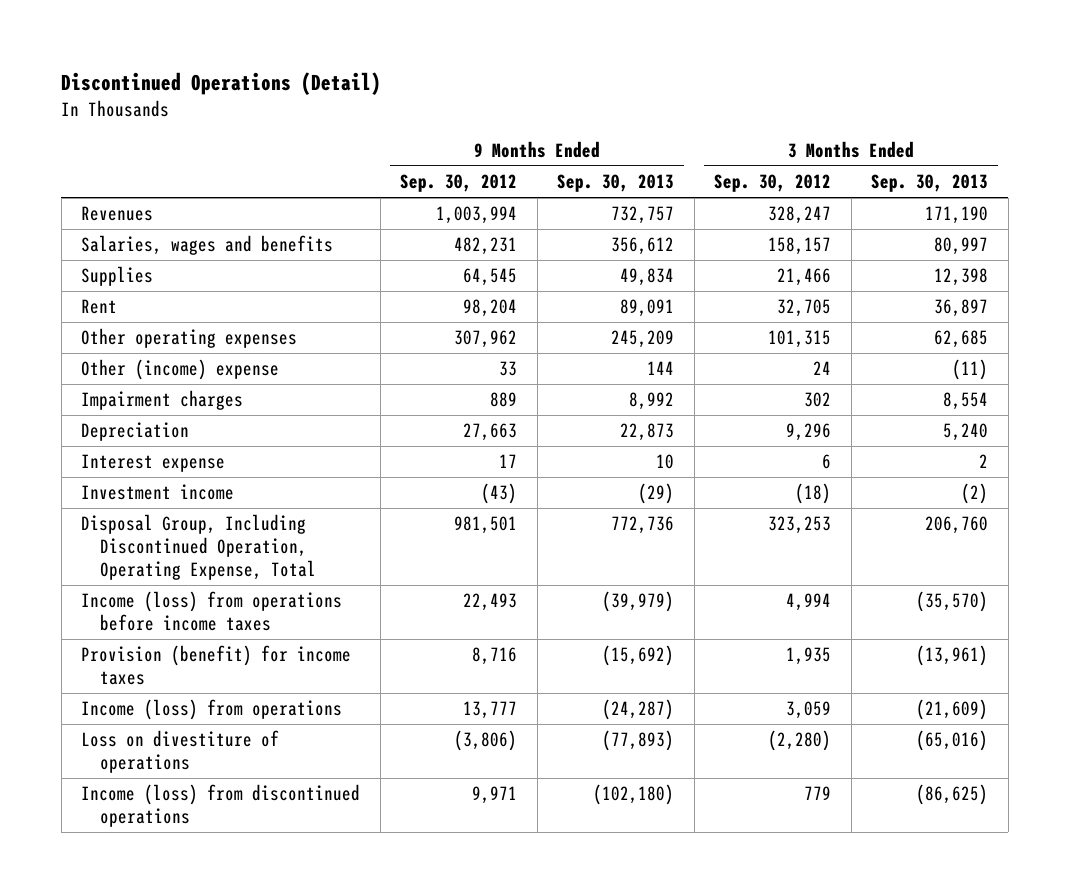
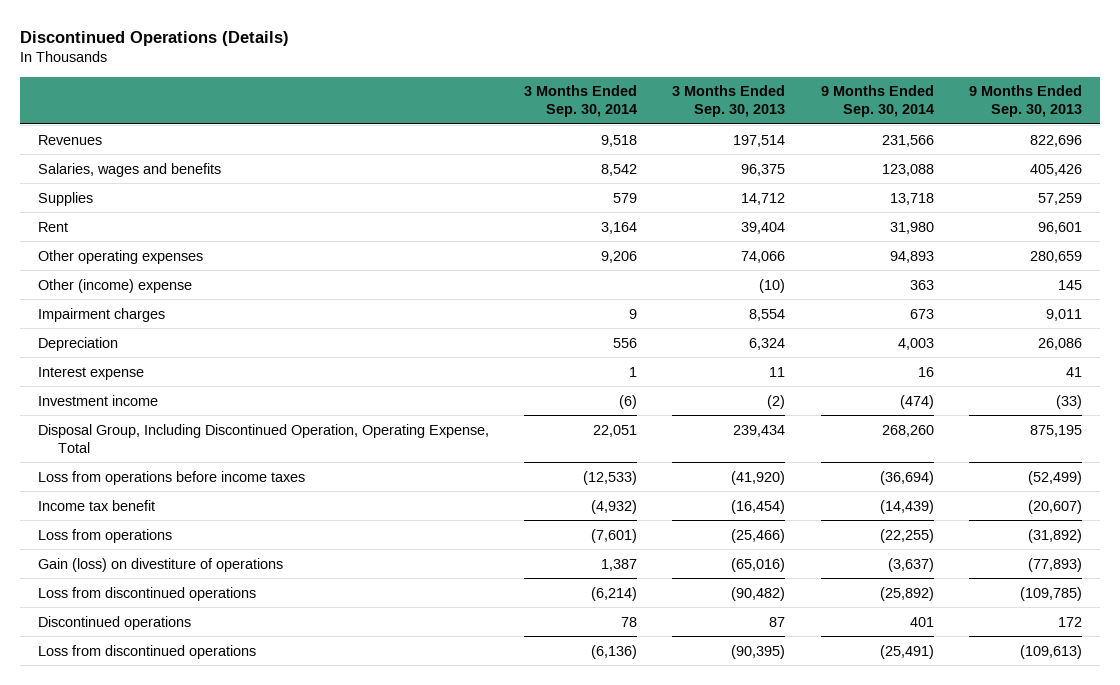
- Discontinued Operations (Detail)
+ Discontinued Operations (Details)
- | 9 Months Ended Sep. 30, 2012 | 9 Months Ended Sep. 30, 2013 | 3 Months Ended Sep. 30, 2012 | 3 Months Ended Sep. 30, 2013
+ | 3 Months Ended Sep. 30, 2014 | 3 Months Ended Sep. 30, 2013 | 9 Months Ended Sep. 30, 2014 | 9 Months Ended Sep. 30, 2013
- Revenues | 1,003,994 | 732,757 | 328,247 | 171,190
- Salaries, wages and benefits | 482,231 | 356,612 | 158,157 | 80,997
- Supplies | 64,545 | 49,834 | 21,466 | 12,398
- Rent | 98,204 | 89,091 | 32,705 | 36,897
- Other operating expenses | 307,962 | 245,209 | 101,315 | 62,685
- Other (income) expense | 33 | 144 | 24 | (11)
- Impairment charges | 889 | 8,992 | 302 | 8,554
- Depreciation | 27,663 | 22,873 | 9,296 | 5,240
- Interest expense | 17 | 10 | 6 | 2
- Investment income | (43) | (29) | (18) | (2)
- Disposal Group, Including Discontinued Operation, Operating Expense, Total | 981,501 | 772,736 | 323,253 | 206,760
- Income (loss) from operations before income taxes | 22,493 | (39,979) | 4,994 | (35,570)
- Provision (benefit) for income taxes | 8,716 | (15,692) | 1,935 | (13,961)
- Income (loss) from operations | 13,777 | (24,287) | 3,059 | (21,609)
- Loss on divestiture of operations | (3,806) | (77,893) | (2,280) | (65,016)
- Income (loss) from discontinued operations | 9,971 | (102,180) | 779 | (86,625)
+ Revenues | 9,518 | 197,514 | 231,566 | 822,696
+ Salaries, wages and benefits | 8,542 | 96,375 | 123,088 | 405,426
+ Supplies | 579 | 14,712 | 13,718 | 57,259
+ Rent | 3,164 | 39,404 | 31,980 | 96,601
+ Other operating expenses | 9,206 | 74,066 | 94,893 | 280,659
+ Other (income) expense | | (10) | 363 | 145
+ Impairment charges | 9 | 8,554 | 673 | 9,011
+ Depreciation | 556 | 6,324 | 4,003 | 26,086
+ Interest expense | 1 | 11 | 16 | 41
+ Investment income | (6) | (2) | (474) | (33)
+ Disposal Group, Including Discontinued Operation, Operating Expense, Total | 22,051 | 239,434 | 268,260 | 875,195
+ Loss from operations before income taxes | (12,533) | (41,920) | (36,694) | (52,499)
+ Income tax benefit | (4,932) | (16,454) | (14,439) | (20,607)
+ Loss from operations | (7,601) | (25,466) | (22,255) | (31,892)
+ Gain (loss) on divestiture of operations | 1,387 | (65,016) | (3,637) | (77,893)
+ Loss from discontinued operations | (6,214) | (90,482) | (25,892) | (109,785)
+ Discontinued operations | 78 | 87 | 401 | 172
+ Loss from discontinued operations | (6,136) | (90,395) | (25,491) | (109,613)

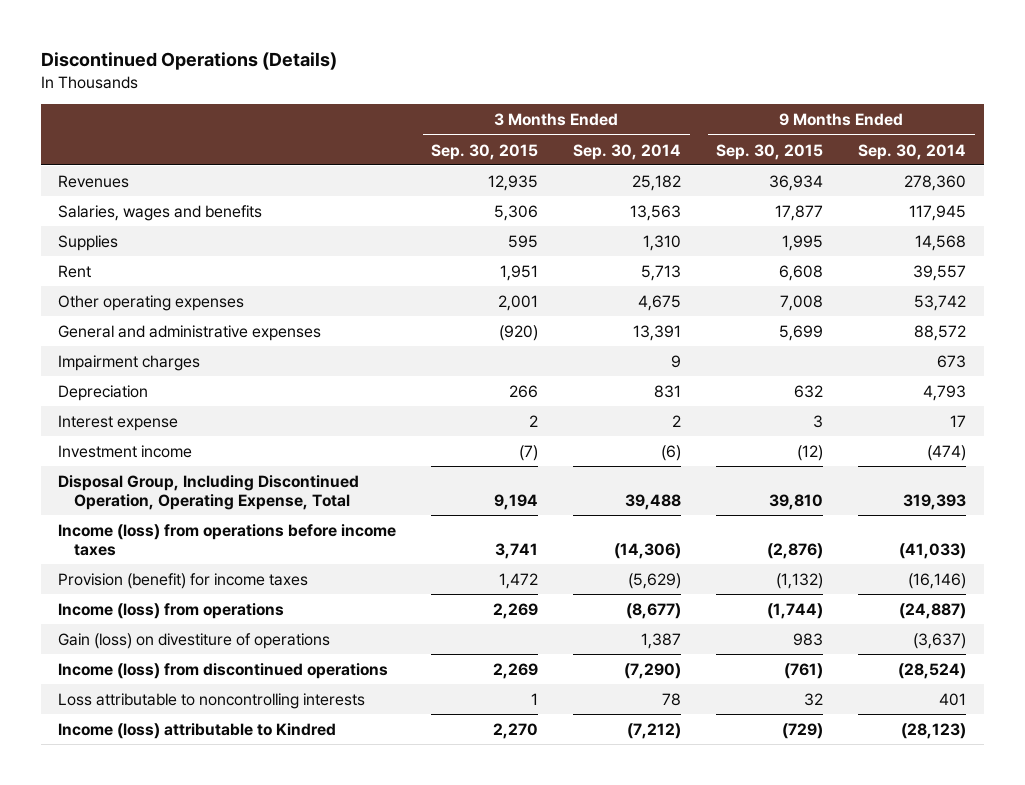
- | 3 Months Ended Sep. 30, 2014 | 3 Months Ended Sep. 30, 2013 | 9 Months Ended Sep. 30, 2014 | 9 Months Ended Sep. 30, 2013
+ | 3 Months Ended Sep. 30, 2015 | 3 Months Ended Sep. 30, 2014 | 9 Months Ended Sep. 30, 2015 | 9 Months Ended Sep. 30, 2014
- Revenues | 9,518 | 197,514 | 231,566 | 822,696
- Salaries, wages and benefits | 8,542 | 96,375 | 123,088 | 405,426
- Supplies | 579 | 14,712 | 13,718 | 57,259
- Rent | 3,164 | 39,404 | 31,980 | 96,601
- Other operating expenses | 9,206 | 74,066 | 94,893 | 280,659
- Other (income) expense | | (10) | 363 | 145
+ Revenues | 12,935 | 25,182 | 36,934 | 278,360
+ Salaries, wages and benefits | 5,306 | 13,563 | 17,877 | 117,945
+ Supplies | 595 | 1,310 | 1,995 | 14,568
+ Rent | 1,951 | 5,713 | 6,608 | 39,557
+ Other operating expenses | 2,001 | 4,675 | 7,008 | 53,742
+ General and administrative expenses | (920) | 13,391 | 5,699 | 88,572
- Depreciation | 556 | 6,324 | 4,003 | 26,086
- Interest expense | 1 | 11 | 16 | 41
+ Depreciation | 266 | 831 | 632 | 4,793
+ Interest expense | 2 | 2 | 3 | 17
- Disposal Group, Including Discontinued Operation, Operating Expense, Total | 22,051 | 239,434 | 268,260 | 875,195
- Loss from operations before income taxes | (12,533) | (41,920) | (36,694) | (52,499)
- Income tax benefit | (4,932) | (16,454) | (14,439) | (20,607)
- Loss from operations | (7,601) | (25,466) | (22,255) | (31,892)
+ Disposal Group, Including Discontinued Operation, Operating Expense, Total | 9,194 | 39,488 | 39,810 | 319,393
+ Income (loss) from operations before income taxes | 3,741 | (14,306) | (2,876) | (41,033)
+ Provision (benefit) for income taxes | 1,472 | (5,629) | (1,132) | (16,146)
+ Income (loss) from operations | 2,269 | (8,677) | (1,744) | (24,887)
- Loss from discontinued operations | (6,214) | (90,482) | (25,892) | (109,785)
- Discontinued operations | 78 | 87 | 401 | 172
- Loss from discontinued operations | (6,136) | (90,395) | (25,491) | (109,613)
+ Income (loss) from discontinued operations | 2,269 | (7,290) | (761) | (28,524)
+ Loss attributable to noncontrolling interests | 1 | 78 | 32 | 401
+ Income (loss) attributable to Kindred | 2,270 | (7,212) | (729) | (28,123)

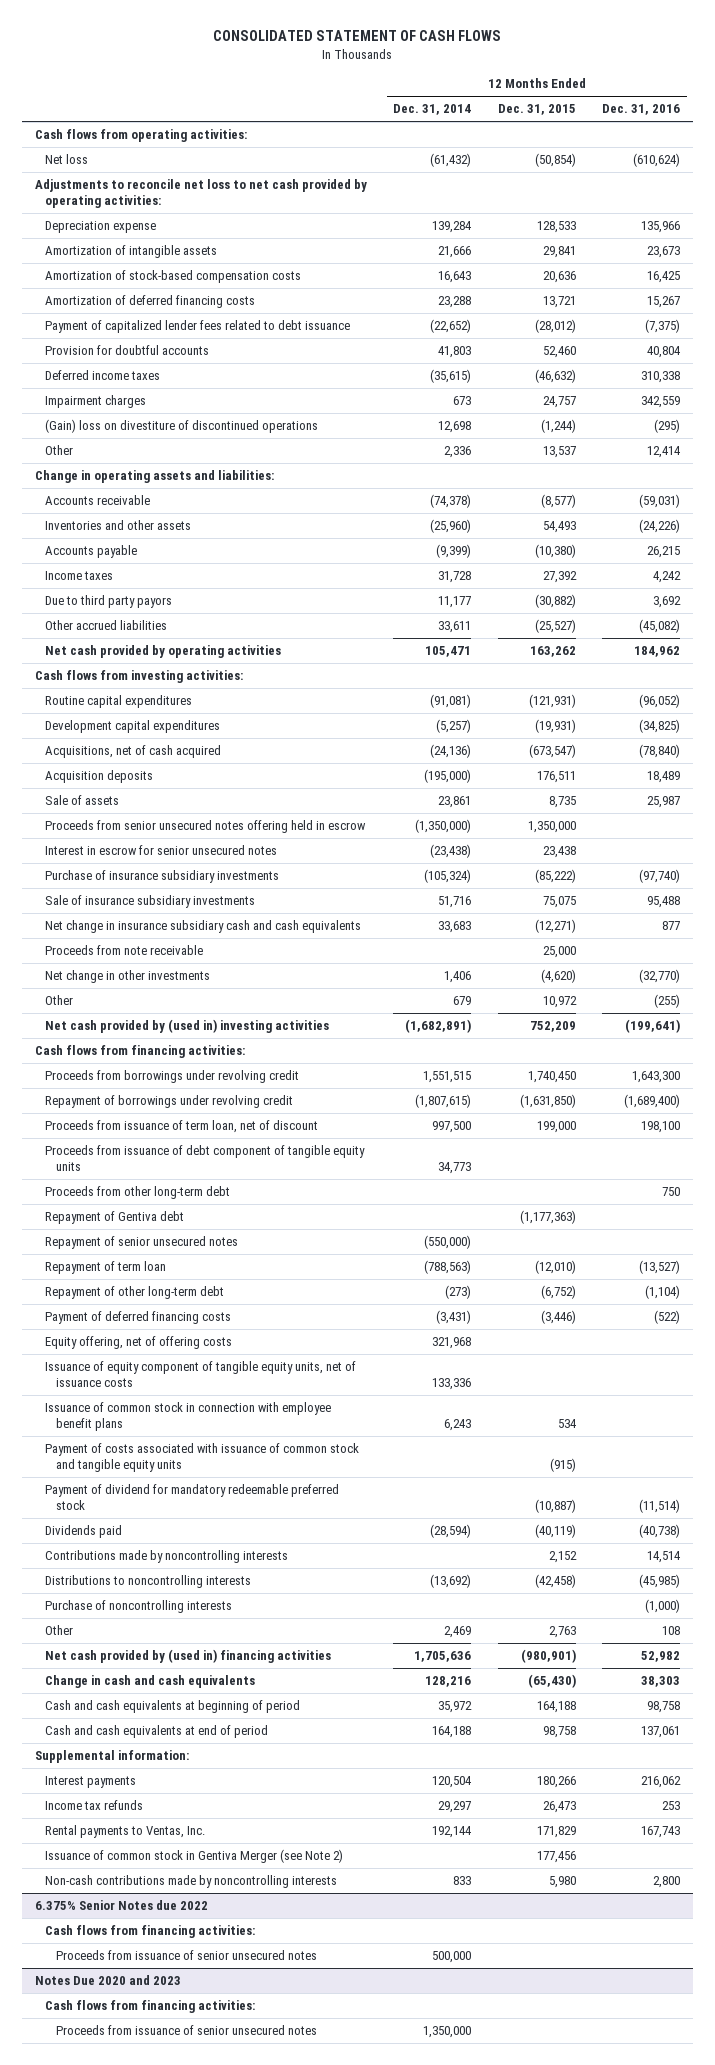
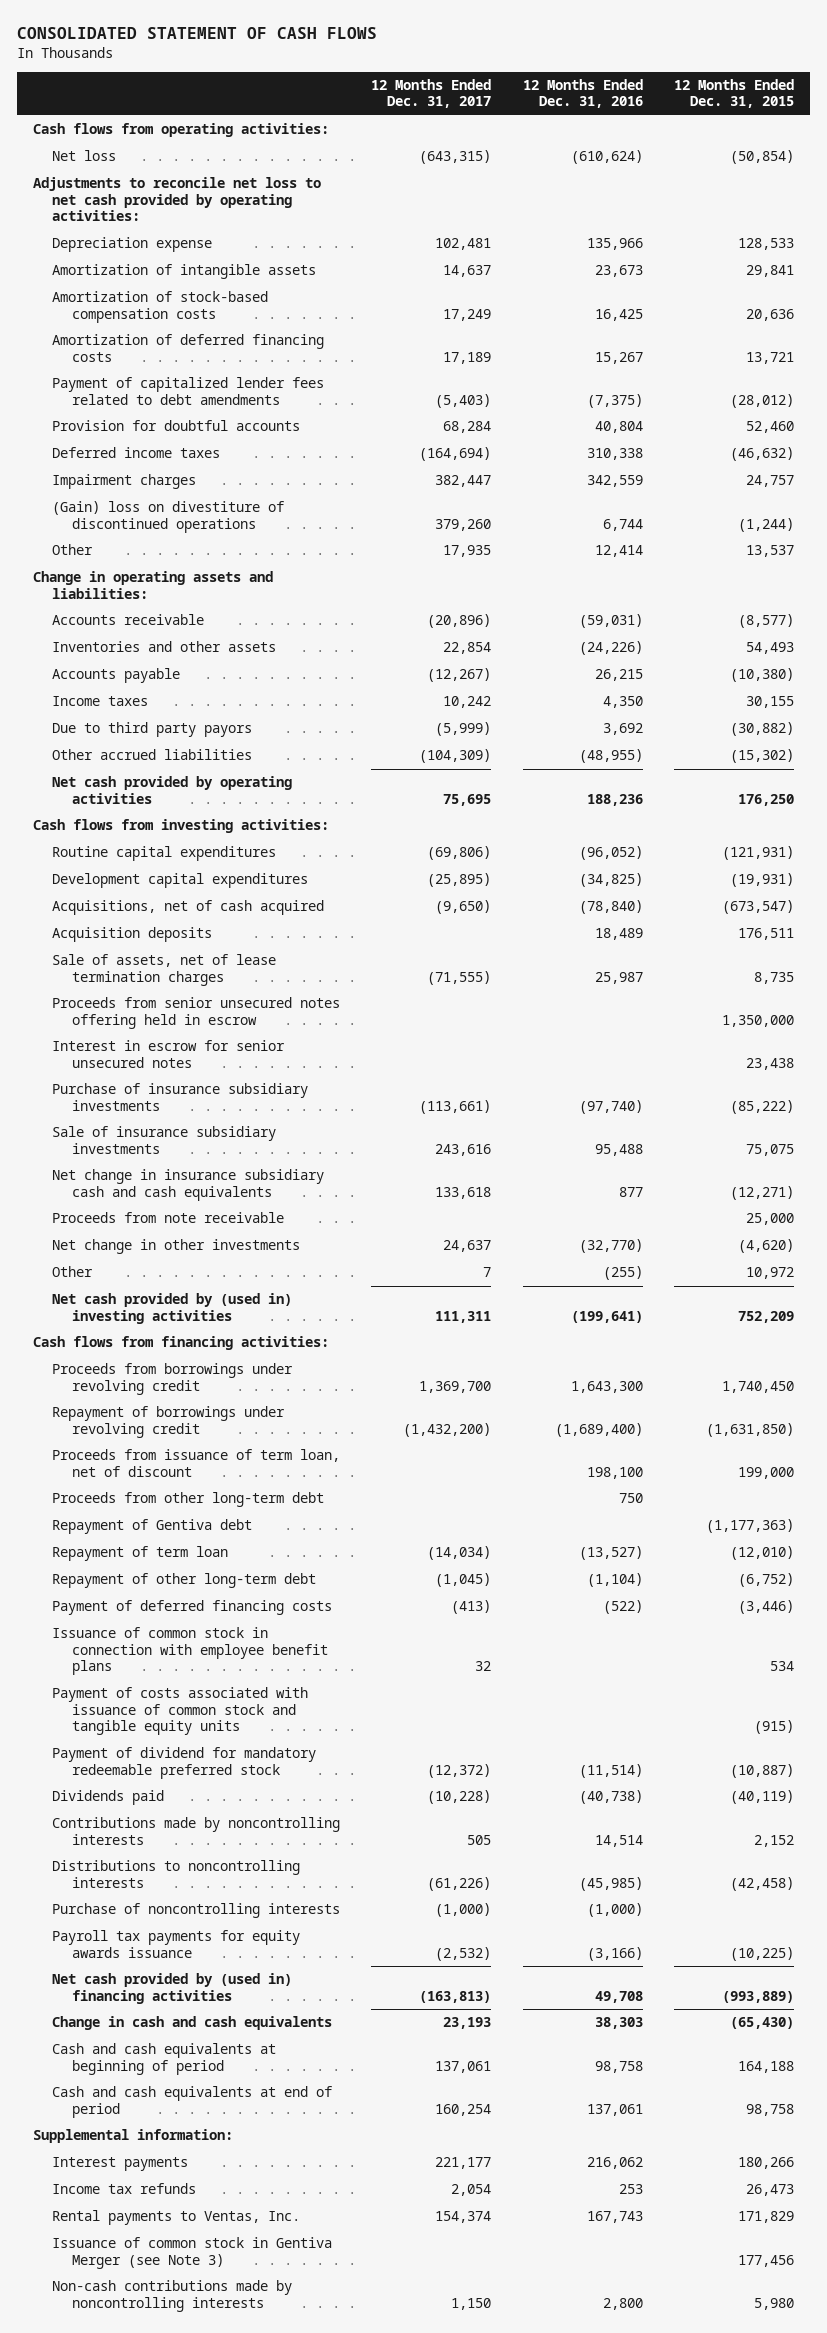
- | 12 Months Ended Dec. 31, 2014 | 12 Months Ended Dec. 31, 2015 | 12 Months Ended Dec. 31, 2016
+ | 12 Months Ended Dec. 31, 2017 | 12 Months Ended Dec. 31, 2016 | 12 Months Ended Dec. 31, 2015
- Payment of capitalized lender fees related to debt issuance | (22,652) | (28,012) | (7,375)
+ Payment of capitalized lender fees related to debt amendments | (5,403) | (7,375) | (28,012)
- (Gain) loss on divestiture of discontinued operations | 12,698 | (1,244) | (295)
+ (Gain) loss on divestiture of discontinued operations | 379,260 | 6,744 | (1,244)
- Income taxes | 31,728 | 27,392 | 4,242
+ Income taxes | 10,242 | 4,350 | 30,155
- Other accrued liabilities | 33,611 | (25,527) | (45,082)
- Net cash provided by operating activities | 105,471 | 163,262 | 184,962
+ Other accrued liabilities | (104,309) | (48,955) | (15,302)
+ Net cash provided by operating activities | 75,695 | 188,236 | 176,250
- Sale of assets | 23,861 | 8,735 | 25,987
+ Sale of assets, net of lease termination charges | (71,555) | 25,987 | 8,735
- Proceeds from issuance of debt component of tangible equity units | 34,773 | |
- Repayment of senior unsecured notes | (550,000) | |
- Equity offering, net of offering costs | 321,968 | |
- Issuance of equity component of tangible equity units, net of issuance costs | 133,336 | |
- Other | 2,469 | 2,763 | 108
- Net cash provided by (used in) financing activities | 1,705,636 | (980,901) | 52,982
+ Payroll tax payments for equity awards issuance | (2,532) | (3,166) | (10,225)
+ Net cash provided by (used in) financing activities | (163,813) | 49,708 | (993,889)
- Issuance of common stock in Gentiva Merger (see Note 2) | | 177,456 |
+ Issuance of common stock in Gentiva Merger (see Note 3) | | | 177,456
- 6.375% Senior Notes due 2022
- Cash flows from financing activities:
- Proceeds from issuance of senior unsecured notes | 500,000 | |
- Notes Due 2020 and 2023
- Cash flows from financing activities:
- Proceeds from issuance of senior unsecured notes | 1,350,000 | |

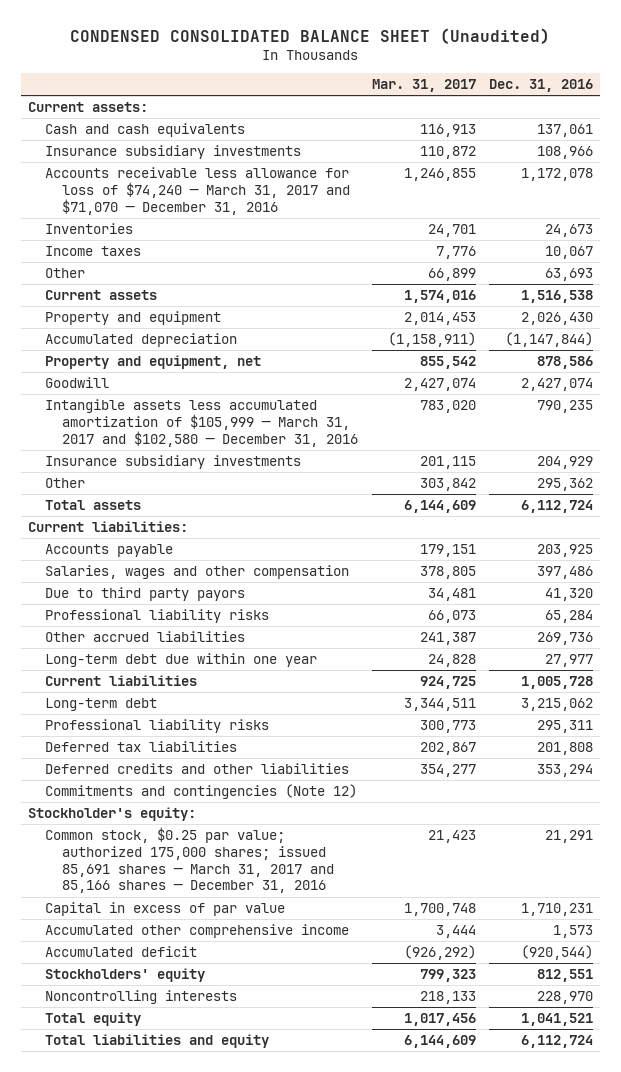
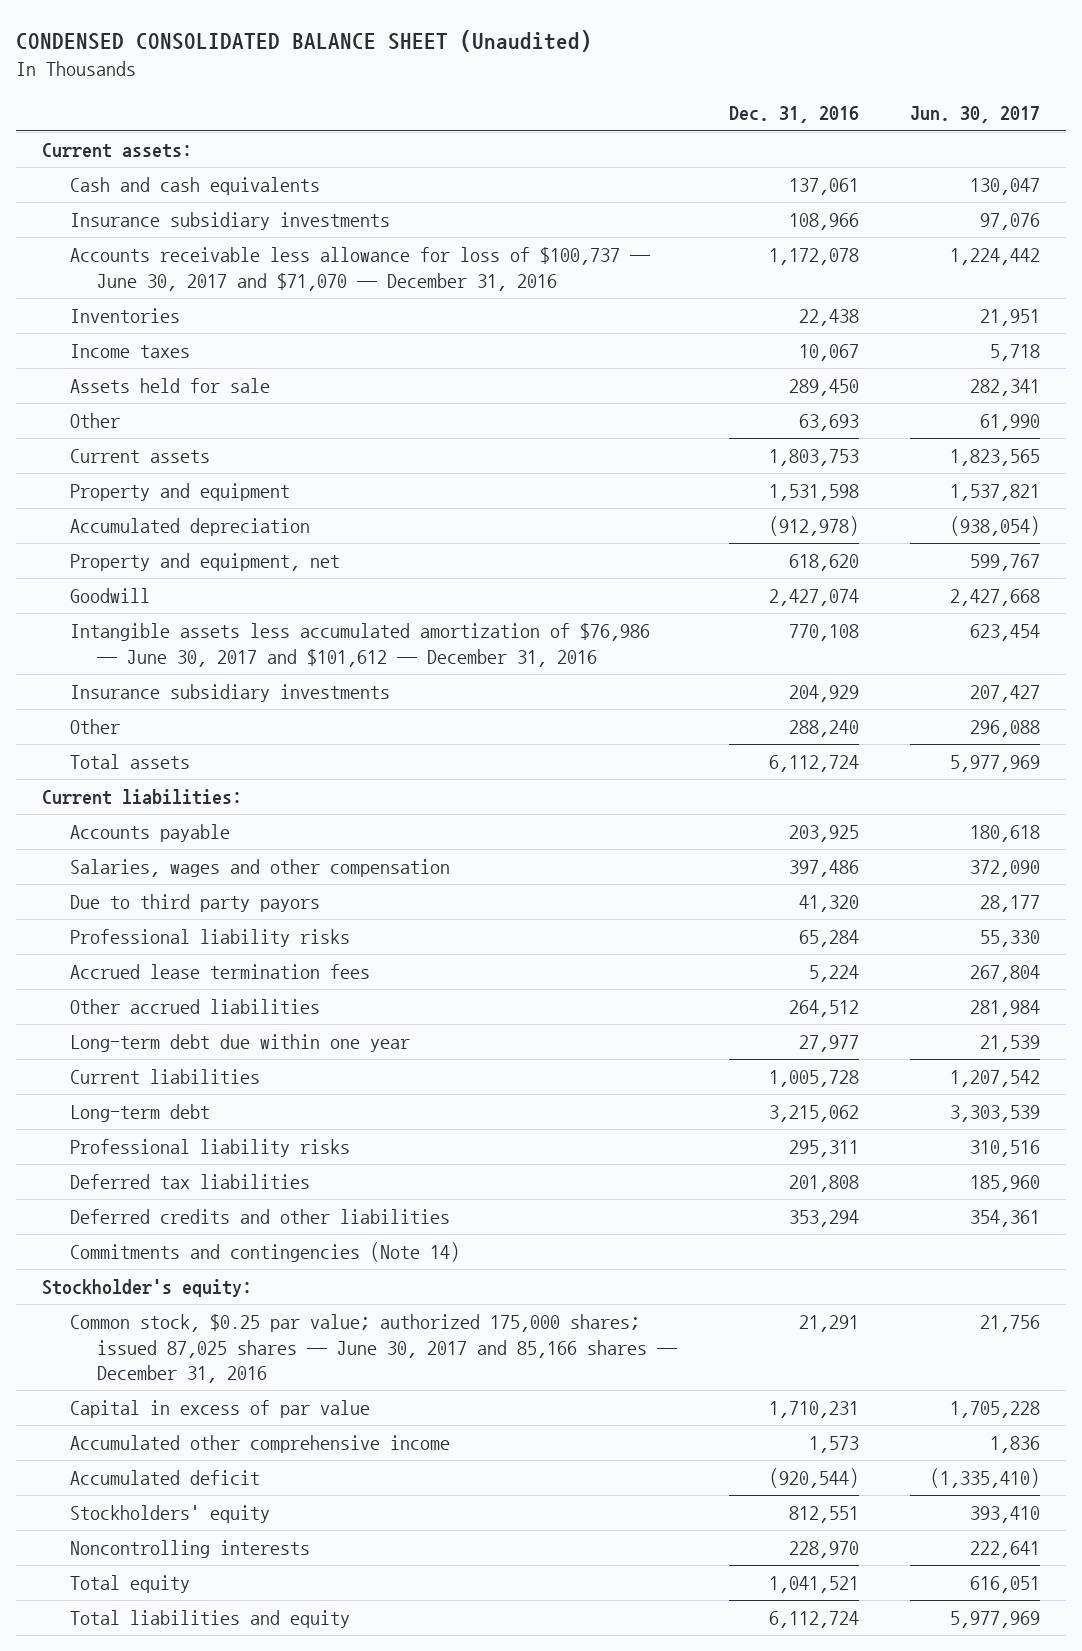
- | Mar. 31, 2017 | Dec. 31, 2016
+ | Dec. 31, 2016 | Jun. 30, 2017
- Accounts receivable less allowance for loss of $74,240 ─ March 31, 2017 and $71,070 ─ December 31, 2016 | 1,246,855 | 1,172,078
- Inventories | 24,701 | 24,673
+ Accounts receivable less allowance for loss of $100,737 ─ June 30, 2017 and $71,070 ─ December 31, 2016 | 1,172,078 | 1,224,442
+ Inventories | 22,438 | 21,951
+ Assets held for sale | 289,450 | 282,341
- Current assets | 1,574,016 | 1,516,538
- Property and equipment | 2,014,453 | 2,026,430
- Accumulated depreciation | (1,158,911) | (1,147,844)
- Property and equipment, net | 855,542 | 878,586
+ Current assets | 1,803,753 | 1,823,565
+ Property and equipment | 1,531,598 | 1,537,821
+ Accumulated depreciation | (912,978) | (938,054)
+ Property and equipment, net | 618,620 | 599,767
- Intangible assets less accumulated amortization of $105,999 ─ March 31, 2017 and $102,580 ─ December 31, 2016 | 783,020 | 790,235
+ Intangible assets less accumulated amortization of $76,986 ─ June 30, 2017 and $101,612 ─ December 31, 2016 | 770,108 | 623,454
- Other | 303,842 | 295,362
+ Other | 288,240 | 296,088
- Other accrued liabilities | 241,387 | 269,736
+ Accrued lease termination fees | 5,224 | 267,804
+ Other accrued liabilities | 264,512 | 281,984
- Commitments and contingencies (Note 12)
+ Commitments and contingencies (Note 14)
- Common stock, $0.25 par value; authorized 175,000 shares; issued 85,691 shares ─ March 31, 2017 and 85,166 shares ─ December 31, 2016 | 21,423 | 21,291
+ Common stock, $0.25 par value; authorized 175,000 shares; issued 87,025 shares ─ June 30, 2017 and 85,166 shares ─ December 31, 2016 | 21,291 | 21,756

